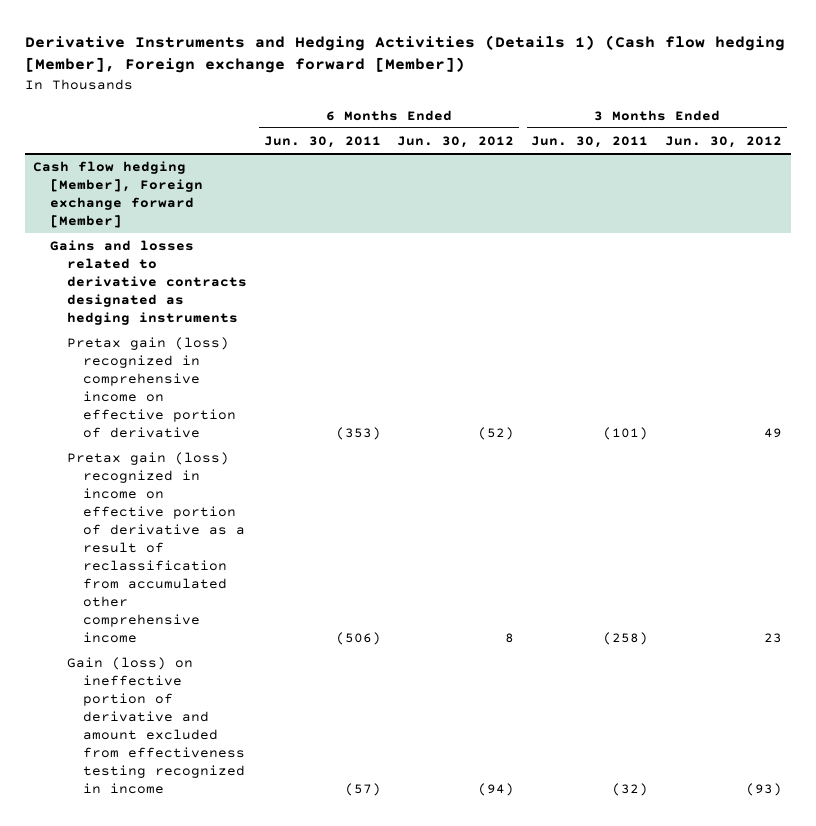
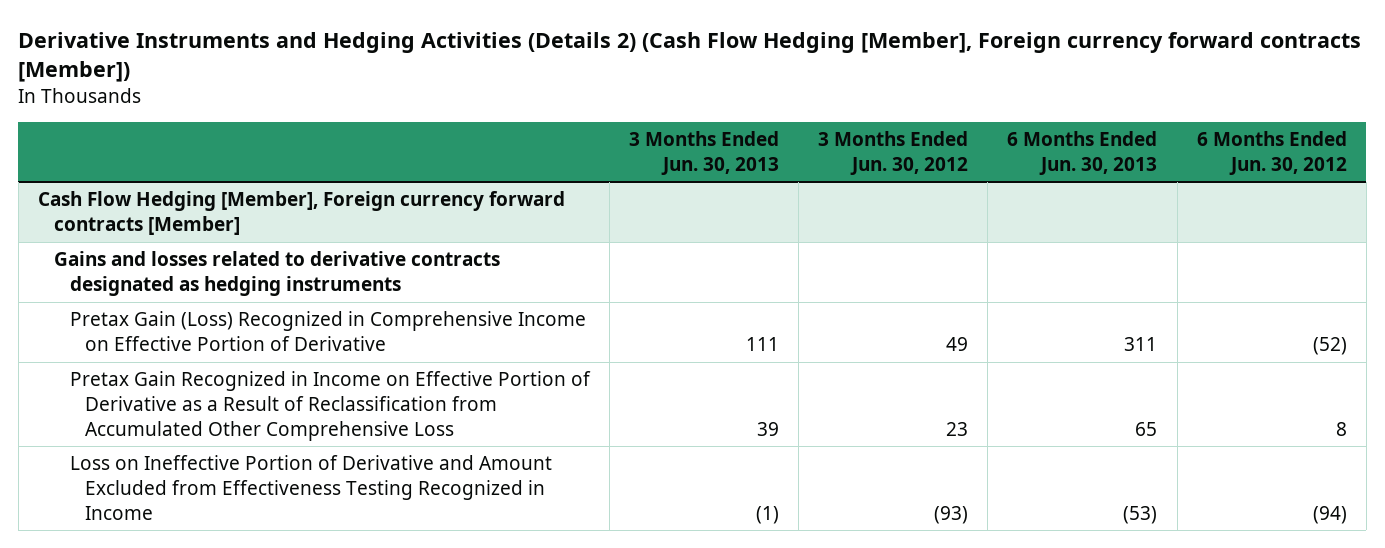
- Derivative Instruments and Hedging Activities (Details 1) (Cash flow hedging [Member], Foreign exchange forward [Member])
+ Derivative Instruments and Hedging Activities (Details 2) (Cash Flow Hedging [Member], Foreign currency forward contracts [Member])
- | 6 Months Ended Jun. 30, 2011 | 6 Months Ended Jun. 30, 2012 | 3 Months Ended Jun. 30, 2011 | 3 Months Ended Jun. 30, 2012
+ | 3 Months Ended Jun. 30, 2013 | 3 Months Ended Jun. 30, 2012 | 6 Months Ended Jun. 30, 2013 | 6 Months Ended Jun. 30, 2012
- Cash flow hedging [Member], Foreign exchange forward [Member]
+ Cash Flow Hedging [Member], Foreign currency forward contracts [Member]
- Pretax gain (loss) recognized in comprehensive income on effective portion of derivative | (353) | (52) | (101) | 49
- Pretax gain (loss) recognized in income on effective portion of derivative as a result of reclassification from accumulated other comprehensive income | (506) | 8 | (258) | 23
- Gain (loss) on ineffective portion of derivative and amount excluded from effectiveness testing recognized in income | (57) | (94) | (32) | (93)
+ Pretax Gain (Loss) Recognized in Comprehensive Income on Effective Portion of Derivative | 111 | 49 | 311 | (52)
+ Pretax Gain Recognized in Income on Effective Portion of Derivative as a Result of Reclassification from Accumulated Other Comprehensive Loss | 39 | 23 | 65 | 8
+ Loss on Ineffective Portion of Derivative and Amount Excluded from Effectiveness Testing Recognized in Income | (1) | (93) | (53) | (94)

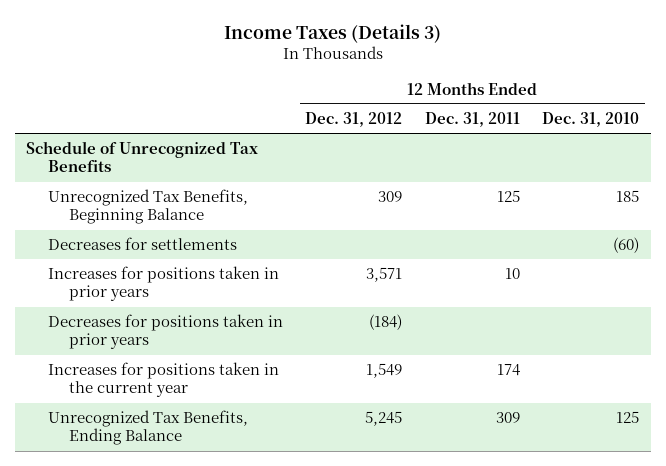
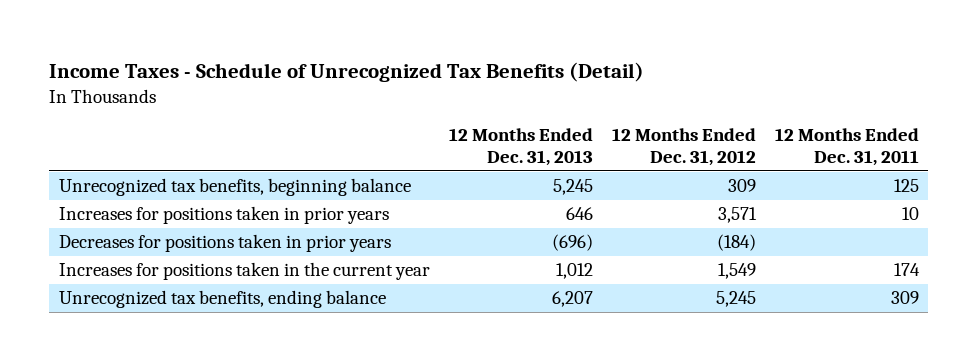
- Income Taxes (Details 3)
+ Income Taxes - Schedule of Unrecognized Tax Benefits (Detail)
- | 12 Months Ended Dec. 31, 2012 | 12 Months Ended Dec. 31, 2011 | 12 Months Ended Dec. 31, 2010
+ | 12 Months Ended Dec. 31, 2013 | 12 Months Ended Dec. 31, 2012 | 12 Months Ended Dec. 31, 2011
- Schedule of Unrecognized Tax Benefits
- Unrecognized Tax Benefits, Beginning Balance | 309 | 125 | 185
- Decreases for settlements | | | (60)
+ Unrecognized tax benefits, beginning balance | 5,245 | 309 | 125
- Unrecognized Tax Benefits, Ending Balance | 5,245 | 309 | 125
+ Unrecognized tax benefits, ending balance | 6,207 | 5,245 | 309

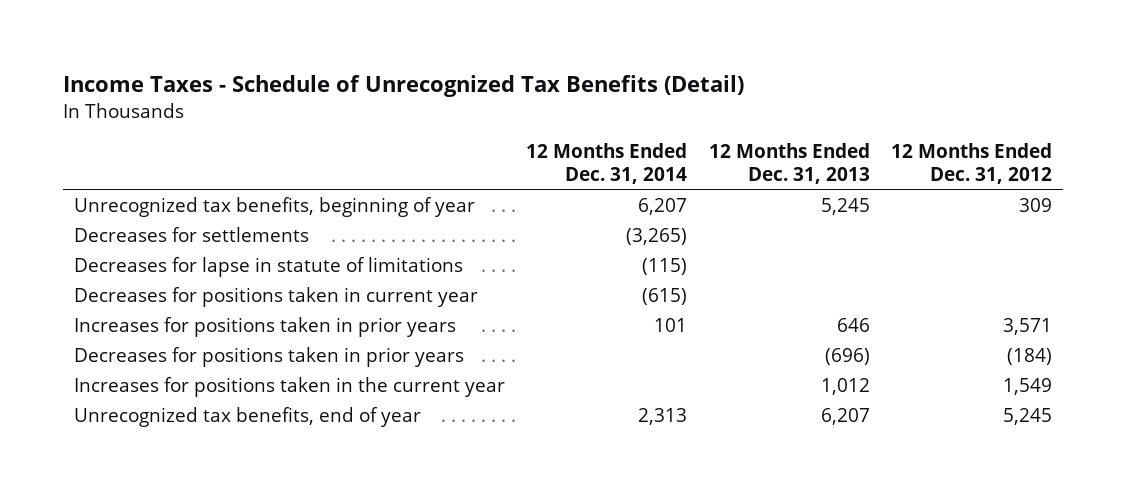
- | 12 Months Ended Dec. 31, 2013 | 12 Months Ended Dec. 31, 2012 | 12 Months Ended Dec. 31, 2011
+ | 12 Months Ended Dec. 31, 2014 | 12 Months Ended Dec. 31, 2013 | 12 Months Ended Dec. 31, 2012
- Unrecognized tax benefits, beginning balance | 5,245 | 309 | 125
+ Unrecognized tax benefits, beginning of year | 6,207 | 5,245 | 309
+ Decreases for settlements | (3,265) | |
+ Decreases for lapse in statute of limitations | (115) | |
+ Decreases for positions taken in current year | (615) | |
- Unrecognized tax benefits, ending balance | 6,207 | 5,245 | 309
+ Unrecognized tax benefits, end of year | 2,313 | 6,207 | 5,245

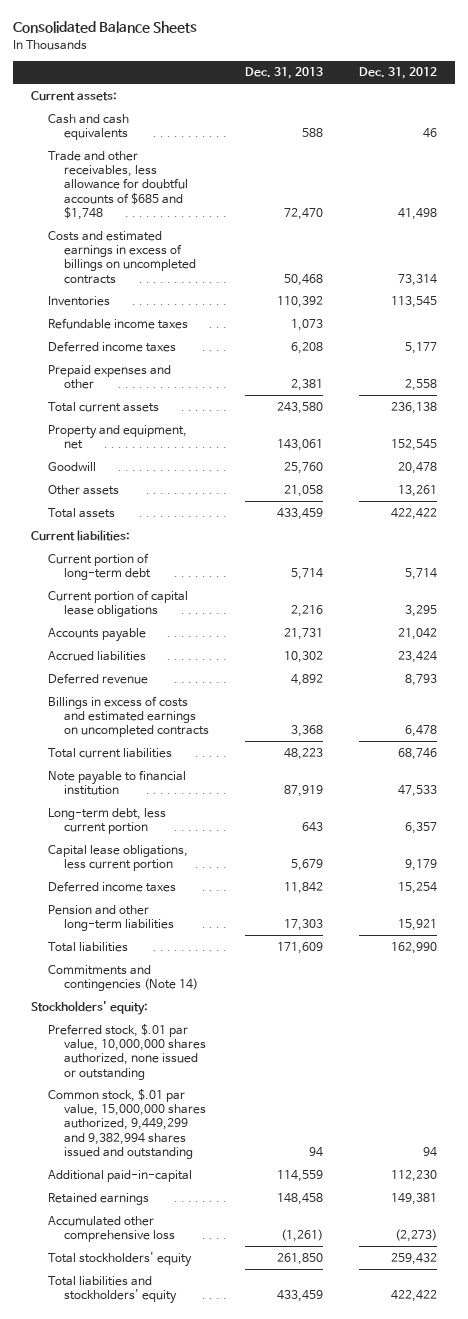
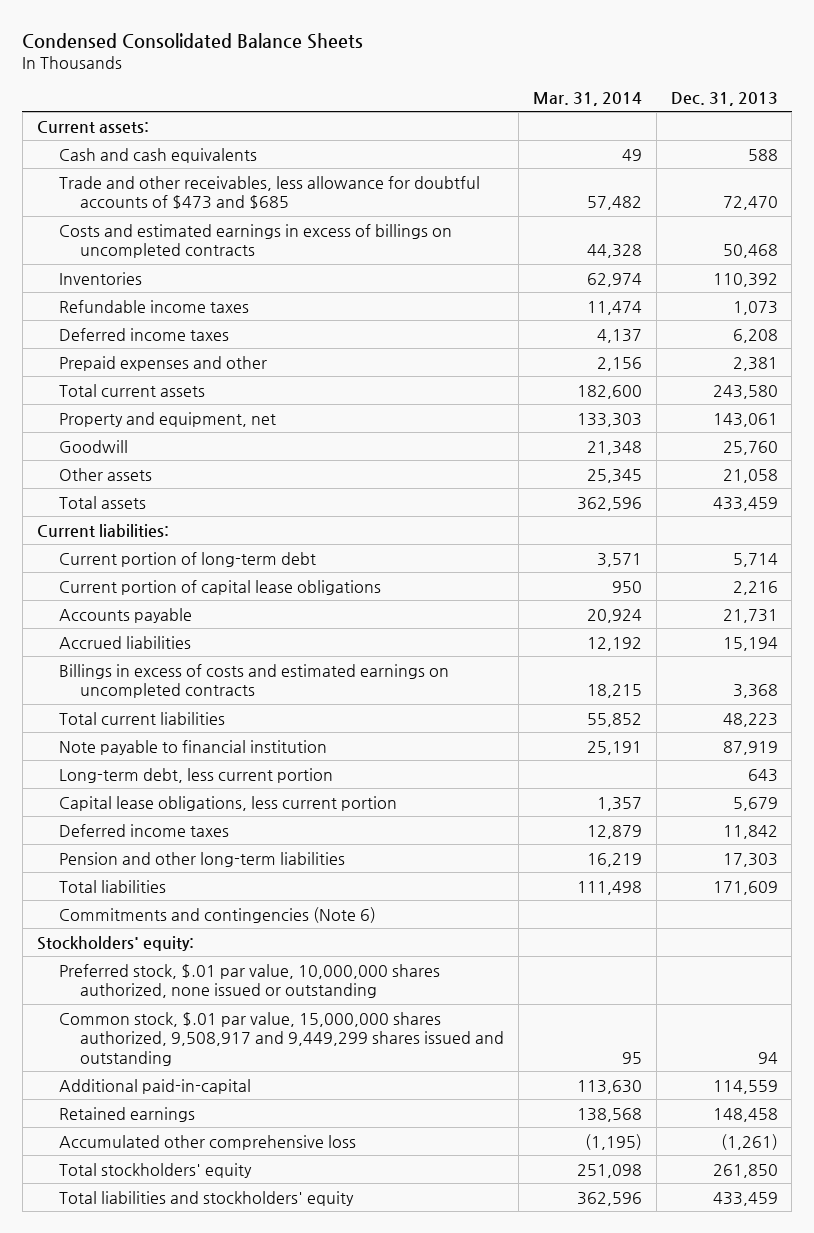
- Consolidated Balance Sheets
+ Condensed Consolidated Balance Sheets
- | Dec. 31, 2013 | Dec. 31, 2012
+ | Mar. 31, 2014 | Dec. 31, 2013
- Trade and other receivables, less allowance for doubtful accounts of $685 and $1,748 | 72,470 | 41,498
+ Trade and other receivables, less allowance for doubtful accounts of $473 and $685 | 57,482 | 72,470
- Accrued liabilities | 10,302 | 23,424
- Deferred revenue | 4,892 | 8,793
+ Accrued liabilities | 12,192 | 15,194
- Commitments and contingencies (Note 14)
+ Commitments and contingencies (Note 6)
- Common stock, $.01 par value, 15,000,000 shares authorized, 9,449,299 and 9,382,994 shares issued and outstanding | 94 | 94
+ Common stock, $.01 par value, 15,000,000 shares authorized, 9,508,917 and 9,449,299 shares issued and outstanding | 95 | 94

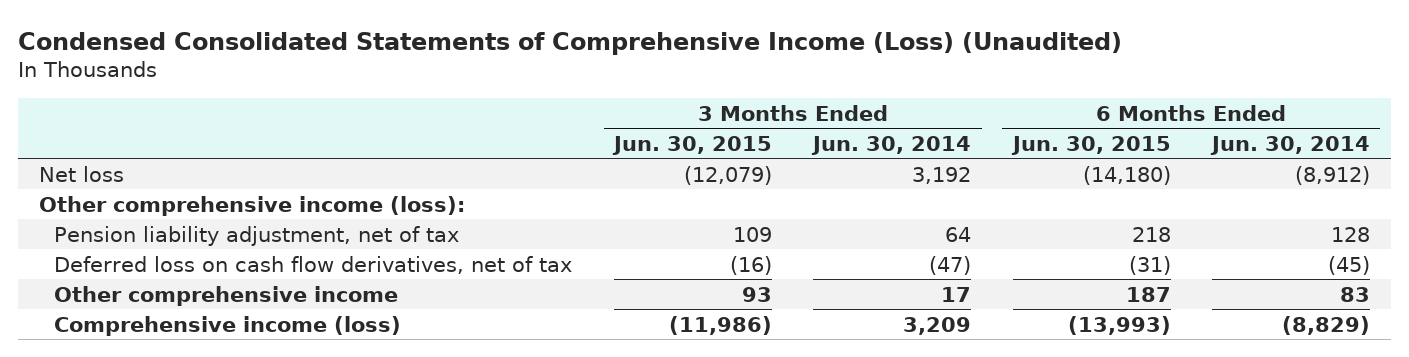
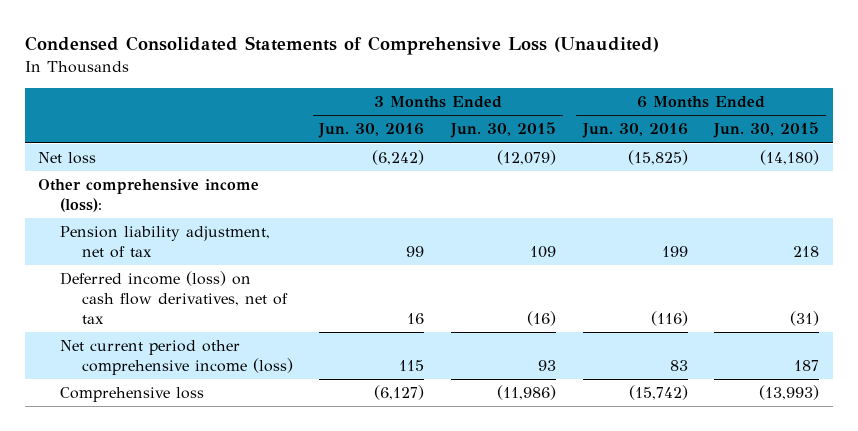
- Condensed Consolidated Statements of Comprehensive Income (Loss) (Unaudited)
+ Condensed Consolidated Statements of Comprehensive Loss (Unaudited)
- | 3 Months Ended Jun. 30, 2015 | 3 Months Ended Jun. 30, 2014 | 6 Months Ended Jun. 30, 2015 | 6 Months Ended Jun. 30, 2014
+ | 3 Months Ended Jun. 30, 2016 | 3 Months Ended Jun. 30, 2015 | 6 Months Ended Jun. 30, 2016 | 6 Months Ended Jun. 30, 2015
- Deferred loss on cash flow derivatives, net of tax | (16) | (47) | (31) | (45)
- Other comprehensive income | 93 | 17 | 187 | 83
- Comprehensive income (loss) | (11,986) | 3,209 | (13,993) | (8,829)
+ Deferred income (loss) on cash flow derivatives, net of tax | 16 | (16) | (116) | (31)
+ Net current period other comprehensive income (loss) | 115 | 93 | 83 | 187
+ Comprehensive loss | (6,127) | (11,986) | (15,742) | (13,993)

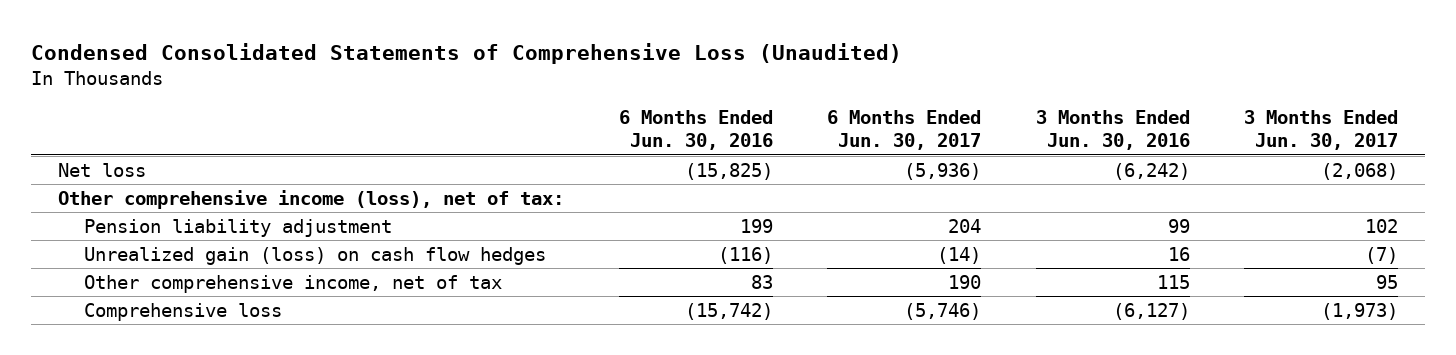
- | 3 Months Ended Jun. 30, 2016 | 3 Months Ended Jun. 30, 2015 | 6 Months Ended Jun. 30, 2016 | 6 Months Ended Jun. 30, 2015
+ | 6 Months Ended Jun. 30, 2016 | 6 Months Ended Jun. 30, 2017 | 3 Months Ended Jun. 30, 2016 | 3 Months Ended Jun. 30, 2017
- Other comprehensive income (loss):
- Pension liability adjustment, net of tax | 99 | 109 | 199 | 218
- Deferred income (loss) on cash flow derivatives, net of tax | 16 | (16) | (116) | (31)
- Net current period other comprehensive income (loss) | 115 | 93 | 83 | 187
+ Other comprehensive income (loss), net of tax:
+ Pension liability adjustment | 199 | 204 | 99 | 102
+ Unrealized gain (loss) on cash flow hedges | (116) | (14) | 16 | (7)
+ Other comprehensive income, net of tax | 83 | 190 | 115 | 95

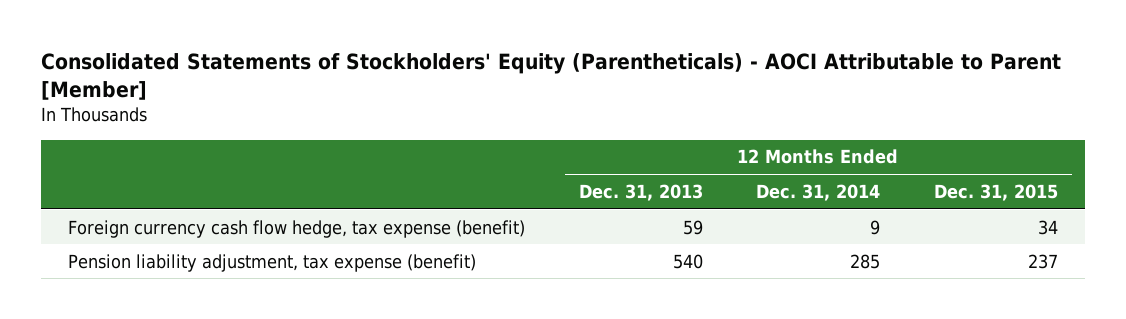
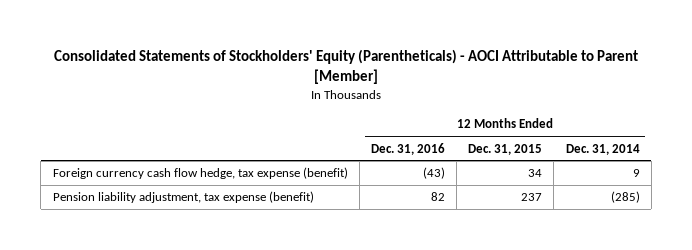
- | 12 Months Ended Dec. 31, 2013 | 12 Months Ended Dec. 31, 2014 | 12 Months Ended Dec. 31, 2015
+ | 12 Months Ended Dec. 31, 2016 | 12 Months Ended Dec. 31, 2015 | 12 Months Ended Dec. 31, 2014
- Pension liability adjustment, tax expense (benefit) | 540 | 285 | 237
+ Pension liability adjustment, tax expense (benefit) | 82 | 237 | (285)

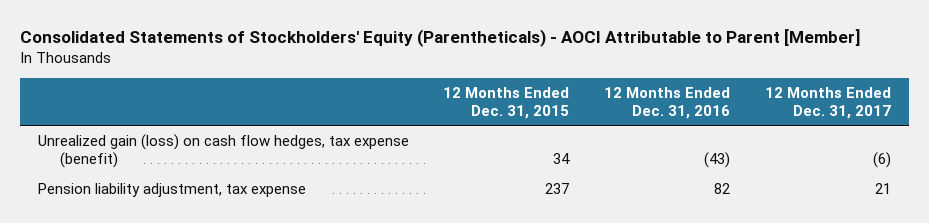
- | 12 Months Ended Dec. 31, 2016 | 12 Months Ended Dec. 31, 2015 | 12 Months Ended Dec. 31, 2014
+ | 12 Months Ended Dec. 31, 2015 | 12 Months Ended Dec. 31, 2016 | 12 Months Ended Dec. 31, 2017
- Foreign currency cash flow hedge, tax expense (benefit) | (43) | 34 | 9
- Pension liability adjustment, tax expense (benefit) | 82 | 237 | (285)
+ Unrealized gain (loss) on cash flow hedges, tax expense (benefit) | 34 | (43) | (6)
+ Pension liability adjustment, tax expense | 237 | 82 | 21

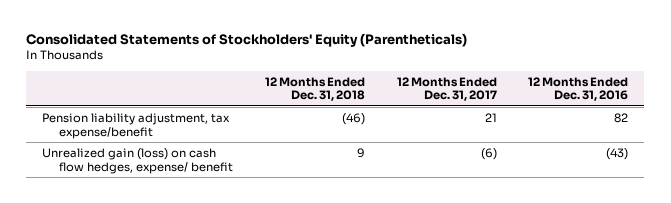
- Consolidated Statements of Stockholders' Equity (Parentheticals) - AOCI Attributable to Parent [Member]
+ Consolidated Statements of Stockholders' Equity (Parentheticals)
- | 12 Months Ended Dec. 31, 2015 | 12 Months Ended Dec. 31, 2016 | 12 Months Ended Dec. 31, 2017
+ | 12 Months Ended Dec. 31, 2018 | 12 Months Ended Dec. 31, 2017 | 12 Months Ended Dec. 31, 2016
- Unrealized gain (loss) on cash flow hedges, tax expense (benefit) | 34 | (43) | (6)
- Pension liability adjustment, tax expense | 237 | 82 | 21
+ Pension liability adjustment, tax expense/benefit | (46) | 21 | 82
+ Unrealized gain (loss) on cash flow hedges, expense/ benefit | 9 | (6) | (43)

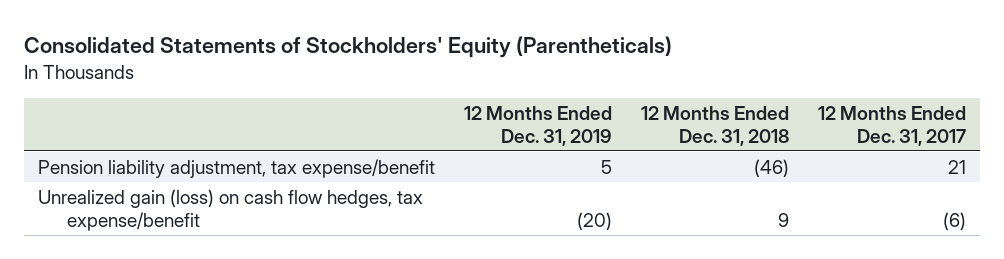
- | 12 Months Ended Dec. 31, 2018 | 12 Months Ended Dec. 31, 2017 | 12 Months Ended Dec. 31, 2016
+ | 12 Months Ended Dec. 31, 2019 | 12 Months Ended Dec. 31, 2018 | 12 Months Ended Dec. 31, 2017
- Unrealized gain (loss) on cash flow hedges, expense/ benefit | 9 | (6) | (43)
+ Unrealized gain (loss) on cash flow hedges, tax expense/benefit | (20) | 9 | (6)

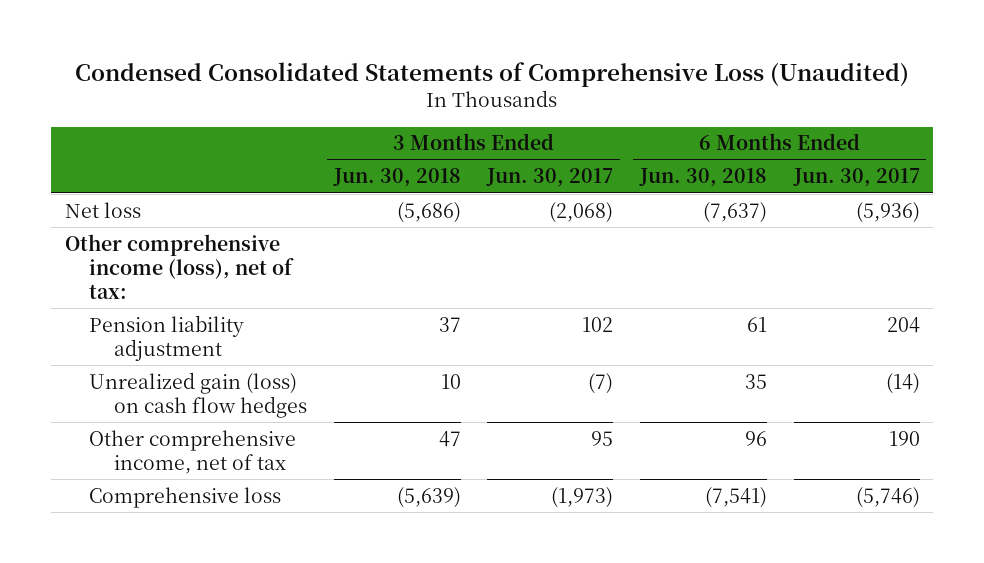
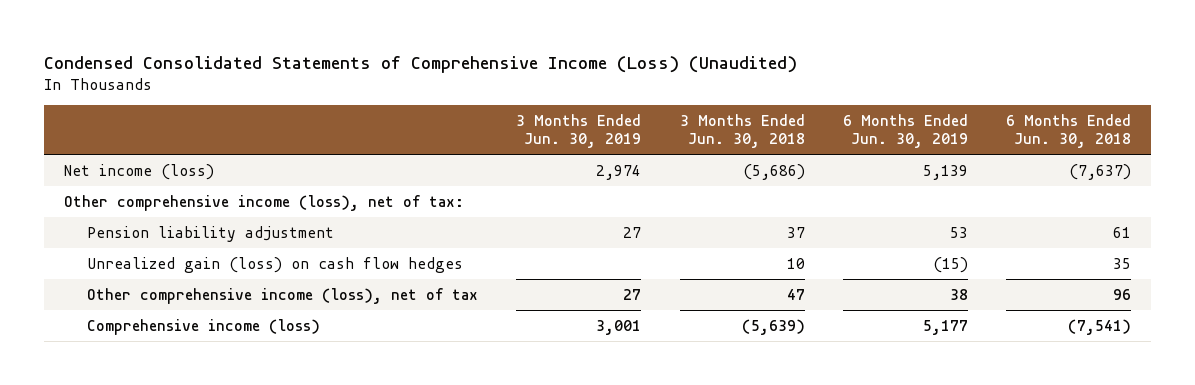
- Condensed Consolidated Statements of Comprehensive Loss (Unaudited)
+ Condensed Consolidated Statements of Comprehensive Income (Loss) (Unaudited)
- | 3 Months Ended Jun. 30, 2018 | 3 Months Ended Jun. 30, 2017 | 6 Months Ended Jun. 30, 2018 | 6 Months Ended Jun. 30, 2017
+ | 3 Months Ended Jun. 30, 2019 | 3 Months Ended Jun. 30, 2018 | 6 Months Ended Jun. 30, 2019 | 6 Months Ended Jun. 30, 2018
- Net loss | (5,686) | (2,068) | (7,637) | (5,936)
+ Net income (loss) | 2,974 | (5,686) | 5,139 | (7,637)
- Other comprehensive income, net of tax | 47 | 95 | 96 | 190
- Comprehensive loss | (5,639) | (1,973) | (7,541) | (5,746)
+ Other comprehensive income (loss), net of tax | 27 | 47 | 38 | 96
+ Comprehensive income (loss) | 3,001 | (5,639) | 5,177 | (7,541)

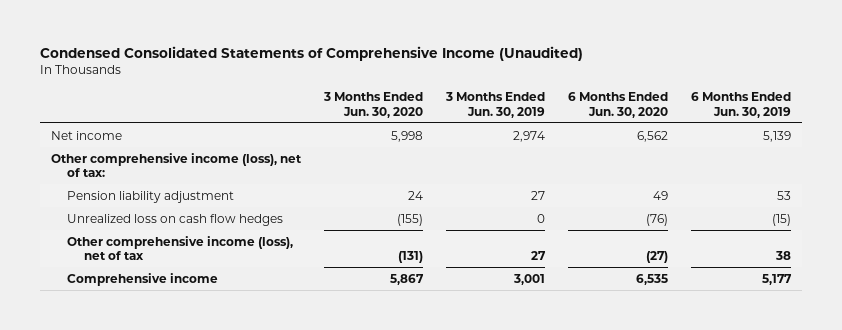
- Condensed Consolidated Statements of Comprehensive Income (Loss) (Unaudited)
+ Condensed Consolidated Statements of Comprehensive Income (Unaudited)
- | 3 Months Ended Jun. 30, 2019 | 3 Months Ended Jun. 30, 2018 | 6 Months Ended Jun. 30, 2019 | 6 Months Ended Jun. 30, 2018
+ | 3 Months Ended Jun. 30, 2020 | 3 Months Ended Jun. 30, 2019 | 6 Months Ended Jun. 30, 2020 | 6 Months Ended Jun. 30, 2019
- Net income (loss) | 2,974 | (5,686) | 5,139 | (7,637)
+ Net income | 5,998 | 2,974 | 6,562 | 5,139
- Unrealized gain (loss) on cash flow hedges | | 10 | (15) | 35
+ Unrealized loss on cash flow hedges | (155) | 0 | (76) | (15)
- Comprehensive income (loss) | 3,001 | (5,639) | 5,177 | (7,541)
+ Comprehensive income | 5,867 | 3,001 | 6,535 | 5,177

